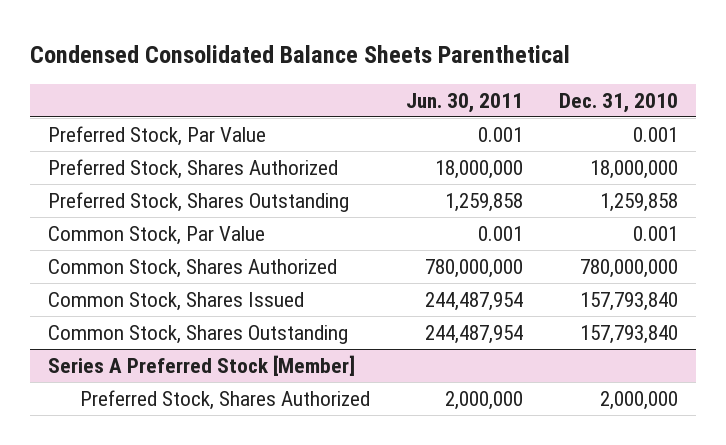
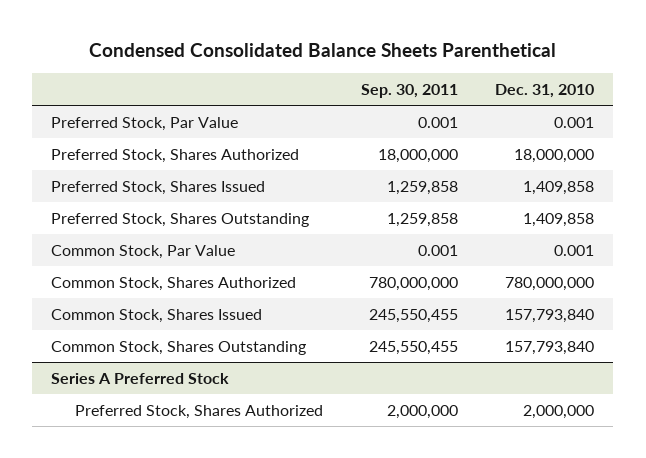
- | Jun. 30, 2011 | Dec. 31, 2010
+ | Sep. 30, 2011 | Dec. 31, 2010
- Preferred Stock, Shares Outstanding | 1,259,858 | 1,259,858
+ Preferred Stock, Shares Issued | 1,259,858 | 1,409,858
+ Preferred Stock, Shares Outstanding | 1,259,858 | 1,409,858
- Series A Preferred Stock [Member]
+ Series A Preferred Stock

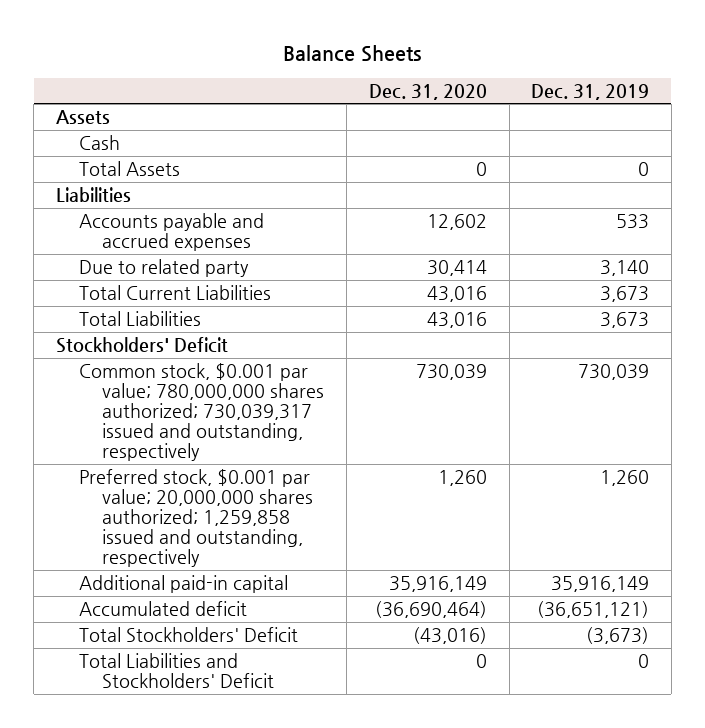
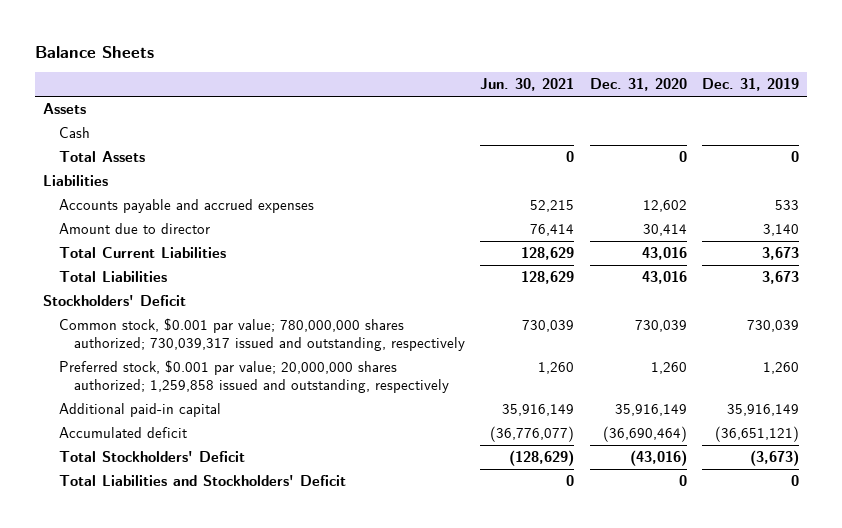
- | Dec. 31, 2020 | Dec. 31, 2019
+ | Jun. 30, 2021 | Dec. 31, 2020 | Dec. 31, 2019
- Due to related party | 30,414 | 3,140
+ Amount due to director | 76,414 | 30,414 | 3,140

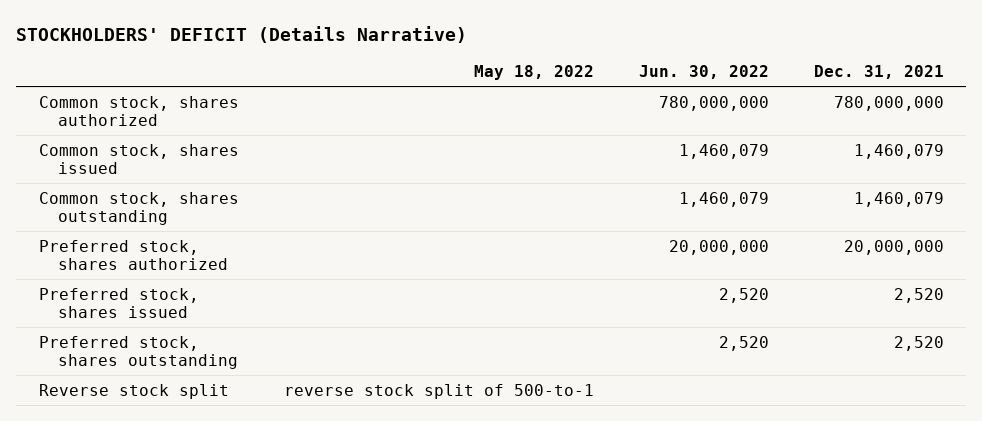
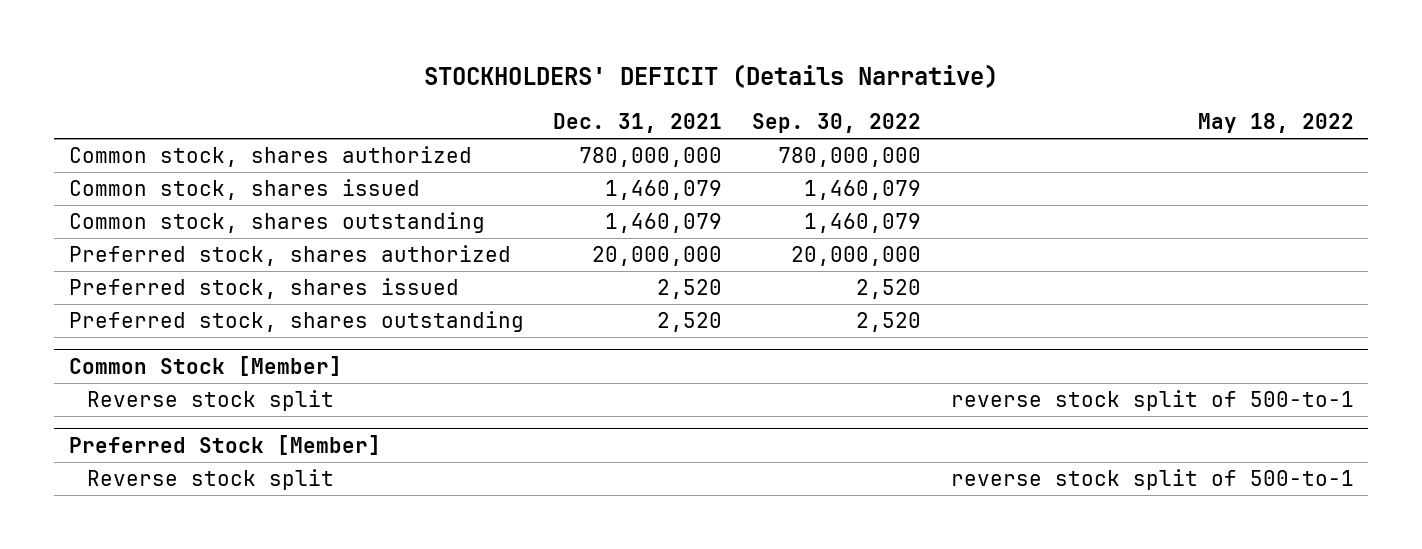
- | May 18, 2022 | Jun. 30, 2022 | Dec. 31, 2021
+ | Dec. 31, 2021 | Sep. 30, 2022 | May 18, 2022
+ Common Stock [Member]
+ Preferred Stock [Member]
+ Reverse stock split | | | reverse stock split of 500-to-1

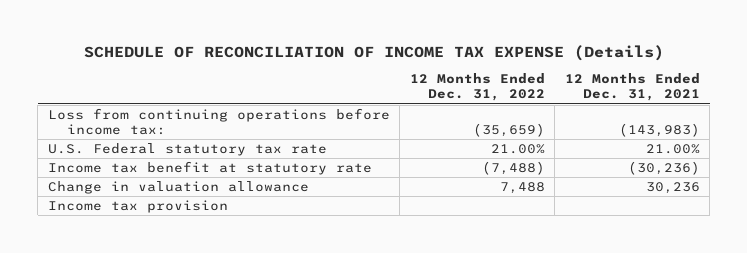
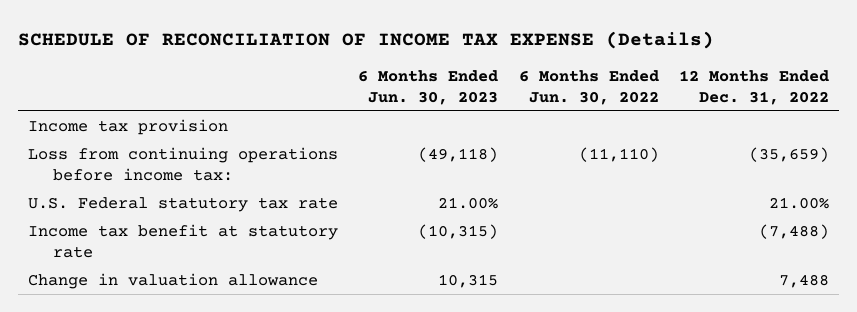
- | 12 Months Ended Dec. 31, 2022 | 12 Months Ended Dec. 31, 2021
+ | 6 Months Ended Jun. 30, 2023 | 6 Months Ended Jun. 30, 2022 | 12 Months Ended Dec. 31, 2022
moved up: Income tax provision

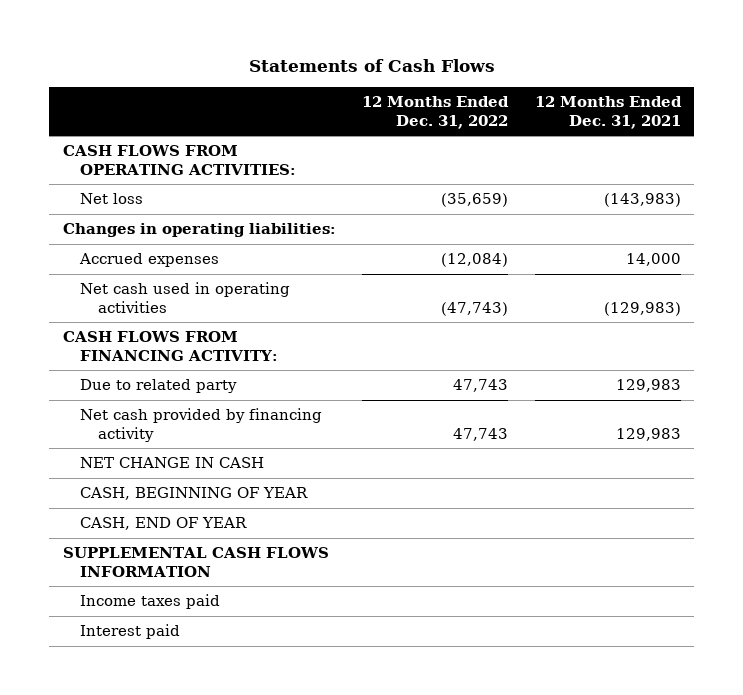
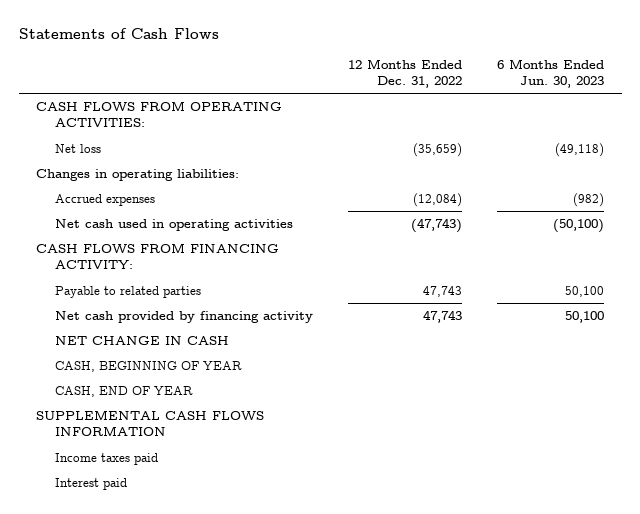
- | 12 Months Ended Dec. 31, 2022 | 12 Months Ended Dec. 31, 2021
+ | 12 Months Ended Dec. 31, 2022 | 6 Months Ended Jun. 30, 2023
- Due to related party | 47,743 | 129,983
+ Payable to related parties | 47,743 | 50,100

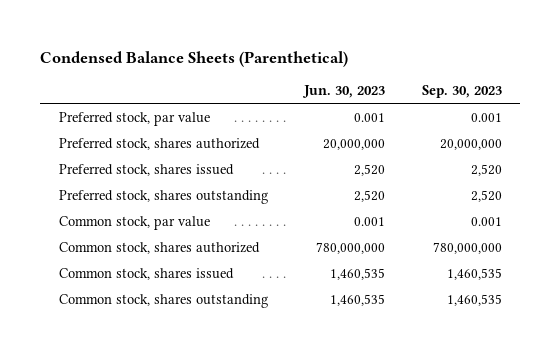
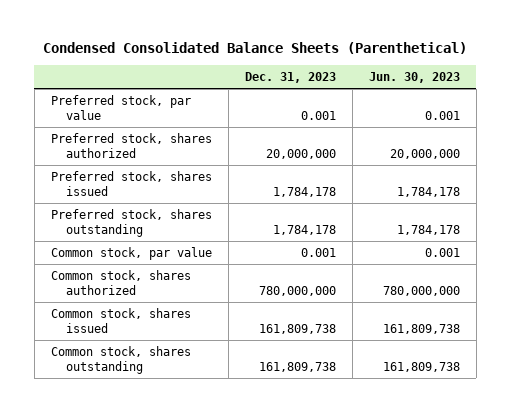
- Condensed Balance Sheets (Parenthetical)
+ Condensed Consolidated Balance Sheets (Parenthetical)
- | Jun. 30, 2023 | Sep. 30, 2023
+ | Dec. 31, 2023 | Jun. 30, 2023
- Preferred stock, shares issued | 2,520 | 2,520
- Preferred stock, shares outstanding | 2,520 | 2,520
+ Preferred stock, shares issued | 1,784,178 | 1,784,178
+ Preferred stock, shares outstanding | 1,784,178 | 1,784,178
- Common stock, shares issued | 1,460,535 | 1,460,535
- Common stock, shares outstanding | 1,460,535 | 1,460,535
+ Common stock, shares issued | 161,809,738 | 161,809,738
+ Common stock, shares outstanding | 161,809,738 | 161,809,738

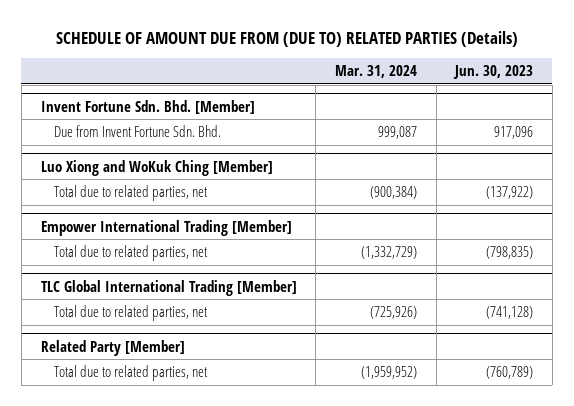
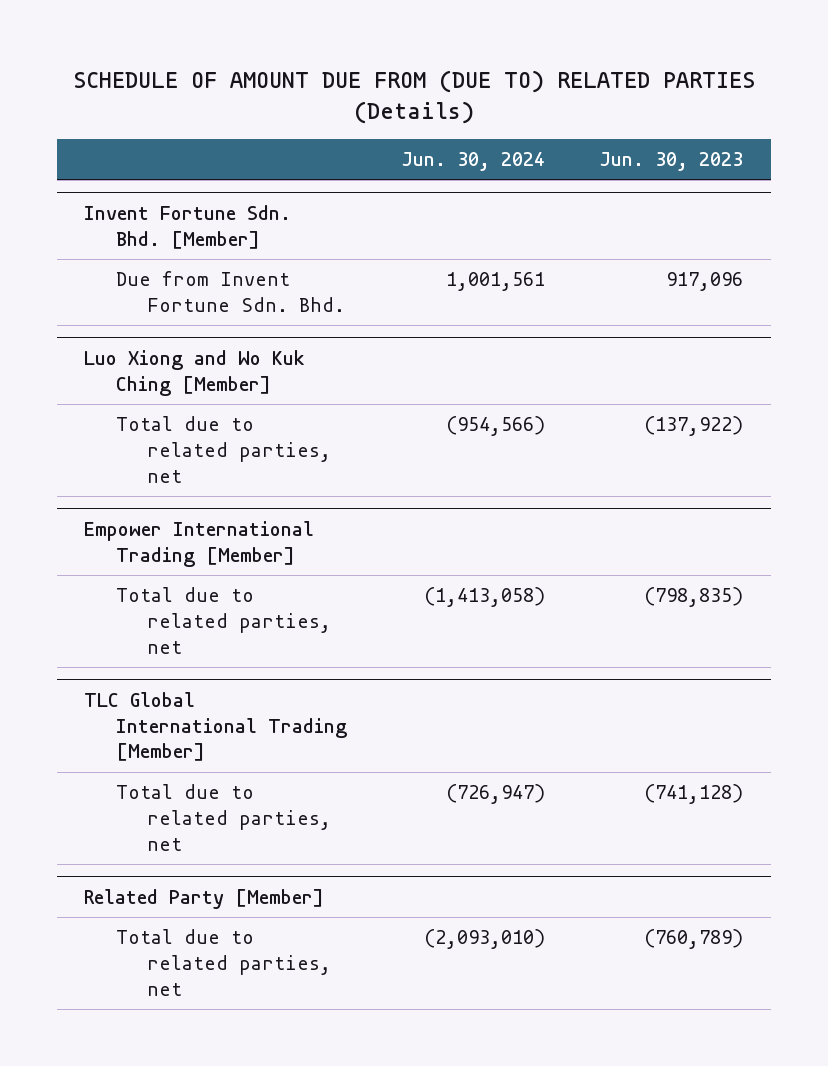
- | Mar. 31, 2024 | Jun. 30, 2023
+ | Jun. 30, 2024 | Jun. 30, 2023
- Luo Xiong and WoKuk Ching [Member]
+ Luo Xiong and Wo Kuk Ching [Member]

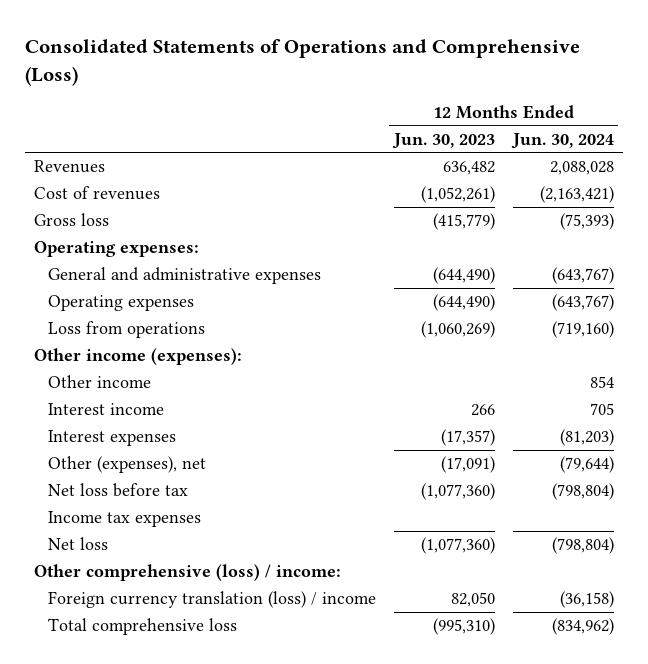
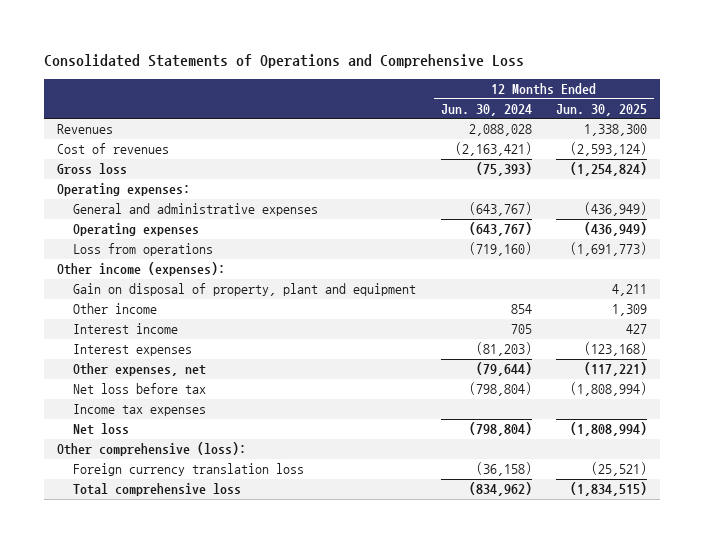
- Consolidated Statements of Operations and Comprehensive (Loss)
+ Consolidated Statements of Operations and Comprehensive Loss
- | 12 Months Ended Jun. 30, 2023 | 12 Months Ended Jun. 30, 2024
+ | 12 Months Ended Jun. 30, 2024 | 12 Months Ended Jun. 30, 2025
+ Gain on disposal of property, plant and equipment | | 4,211
- Other (expenses), net | (17,091) | (79,644)
+ Other expenses, net | (79,644) | (117,221)
- Other comprehensive (loss) / income:
- Foreign currency translation (loss) / income | 82,050 | (36,158)
+ Other comprehensive (loss):
+ Foreign currency translation loss | (36,158) | (25,521)

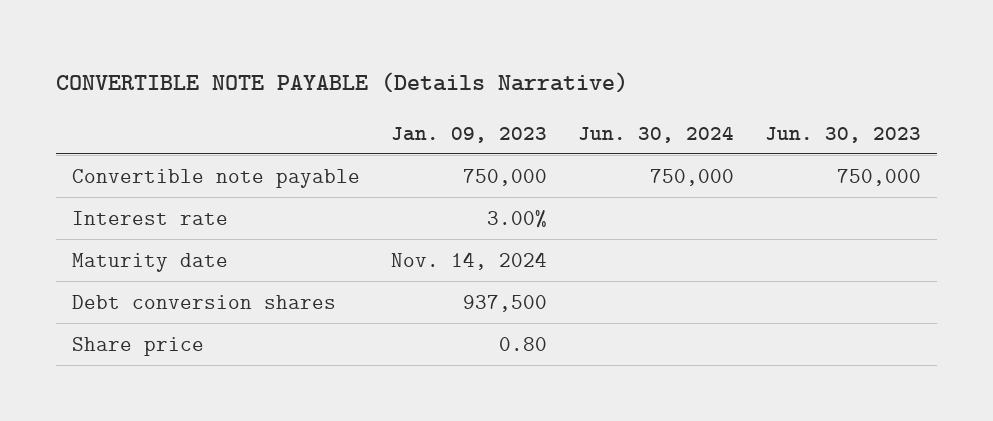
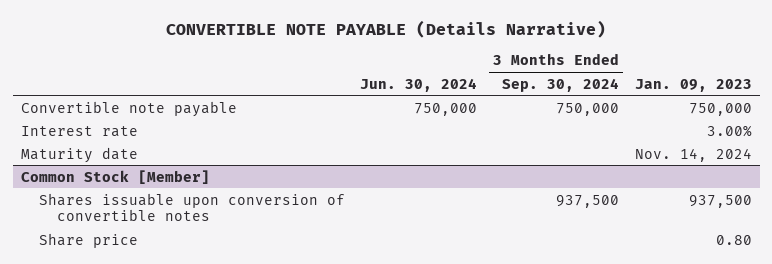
- | Jan. 09, 2023 | Jun. 30, 2024 | Jun. 30, 2023
+ | Jun. 30, 2024 | 3 Months Ended Sep. 30, 2024 | Jan. 09, 2023
- Debt conversion shares | 937,500 | |
+ Common Stock [Member]
+ Shares issuable upon conversion of convertible notes | | 937,500 | 937,500

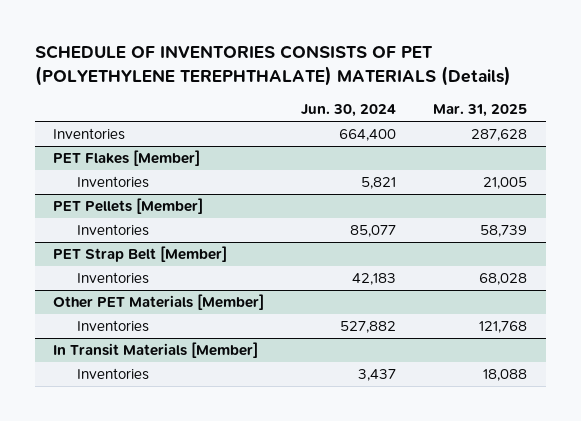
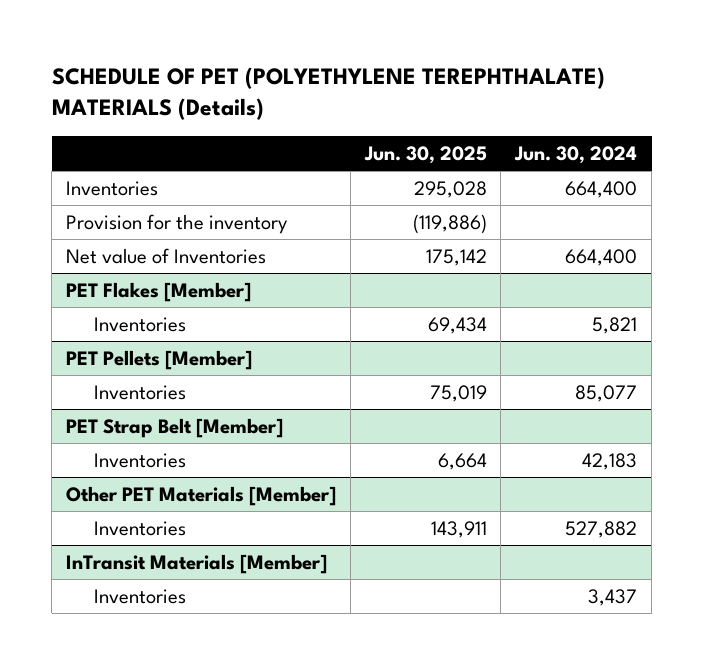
- SCHEDULE OF INVENTORIES CONSISTS OF PET (POLYETHYLENE TEREPHTHALATE) MATERIALS (Details)
+ SCHEDULE OF PET (POLYETHYLENE TEREPHTHALATE) MATERIALS (Details)
- | Jun. 30, 2024 | Mar. 31, 2025
+ | Jun. 30, 2025 | Jun. 30, 2024
+ Provision for the inventory | (119,886) |
+ Net value of Inventories | 175,142 | 664,400
- In Transit Materials [Member]
+ InTransit Materials [Member]

